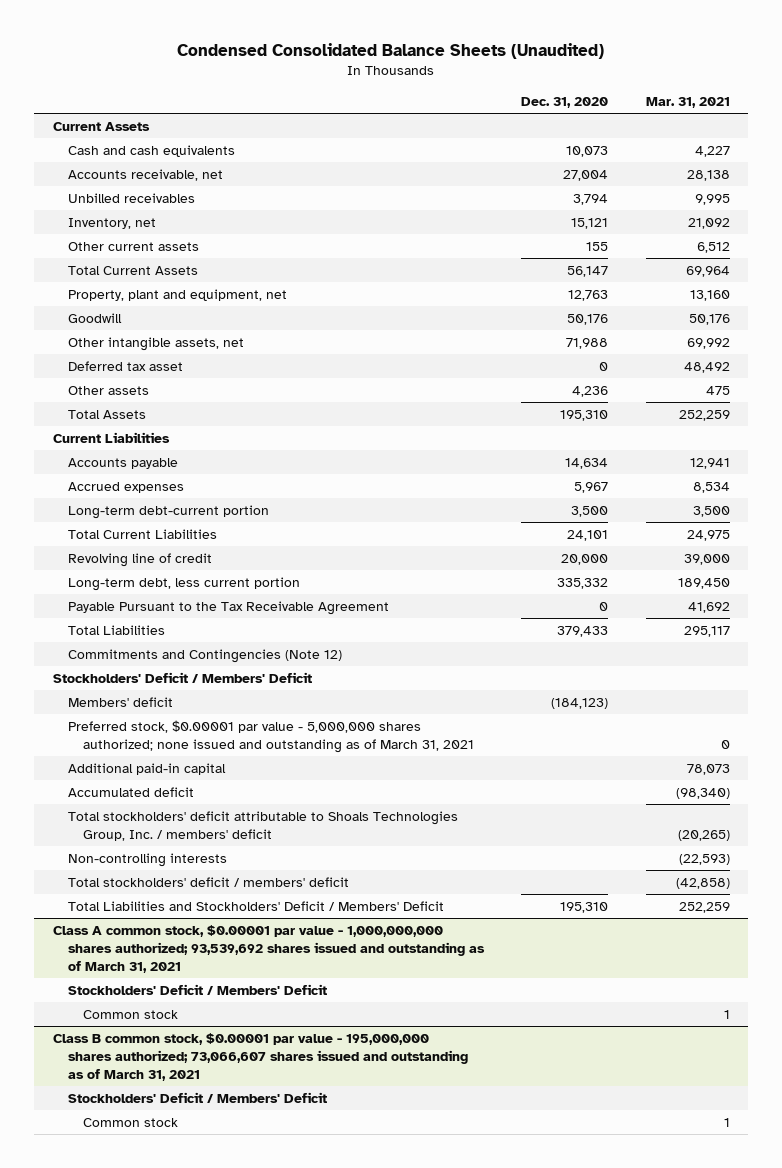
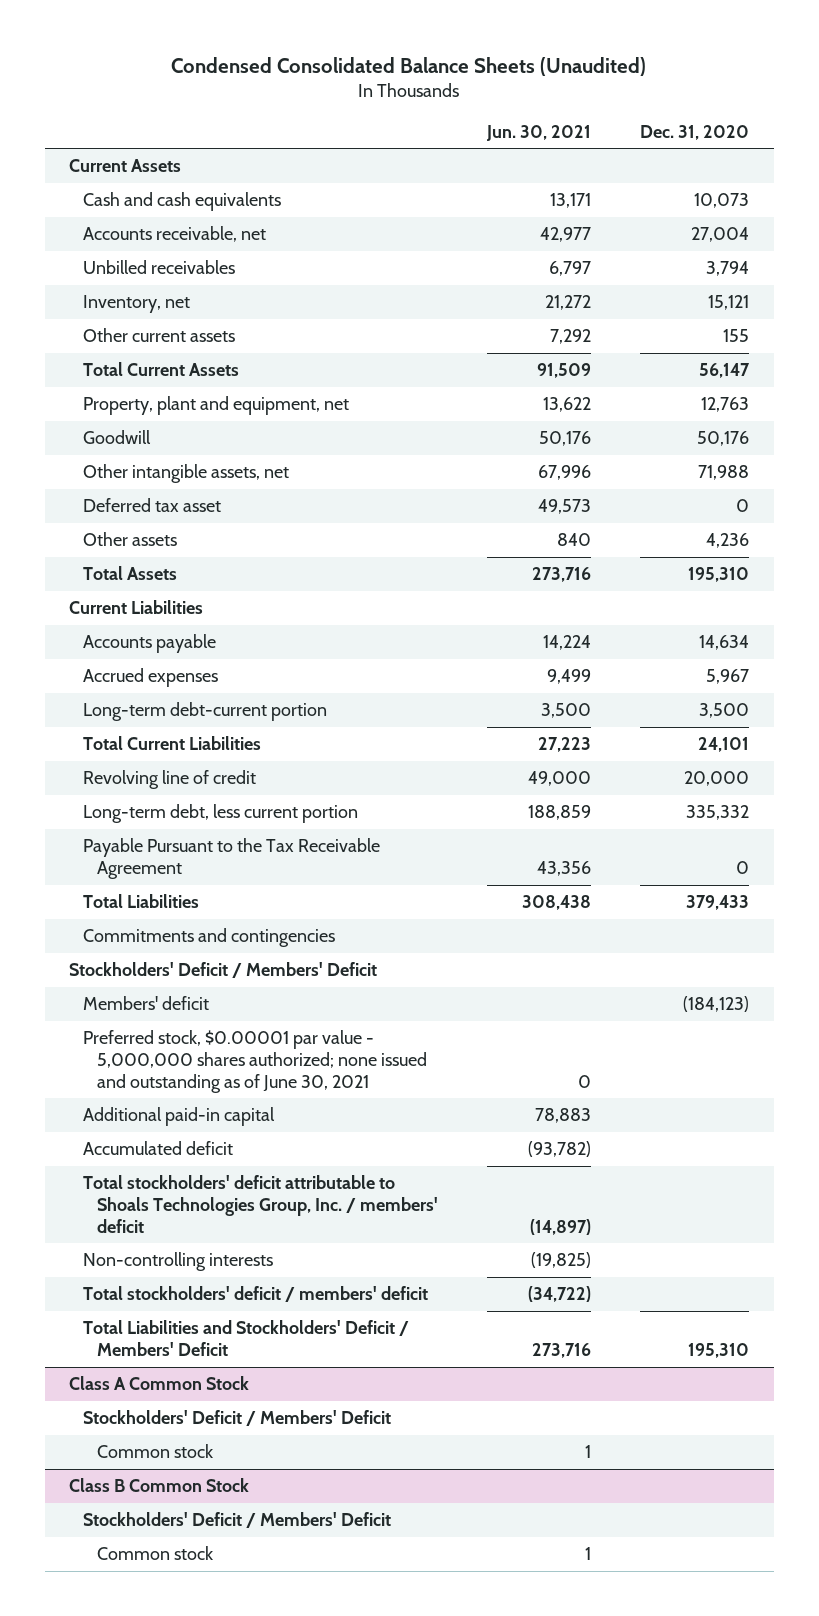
- | Dec. 31, 2020 | Mar. 31, 2021
+ | Jun. 30, 2021 | Dec. 31, 2020
- Commitments and Contingencies (Note 12)
+ Commitments and contingencies
- Preferred stock, $0.00001 par value - 5,000,000 shares authorized; none issued and outstanding as of March 31, 2021 | | 0
+ Preferred stock, $0.00001 par value - 5,000,000 shares authorized; none issued and outstanding as of June 30, 2021 | 0 |
- Class A common stock, $0.00001 par value - 1,000,000,000 shares authorized; 93,539,692 shares issued and outstanding as of March 31, 2021
+ Class A Common Stock
- Class B common stock, $0.00001 par value - 195,000,000 shares authorized; 73,066,607 shares issued and outstanding as of March 31, 2021
+ Class B Common Stock

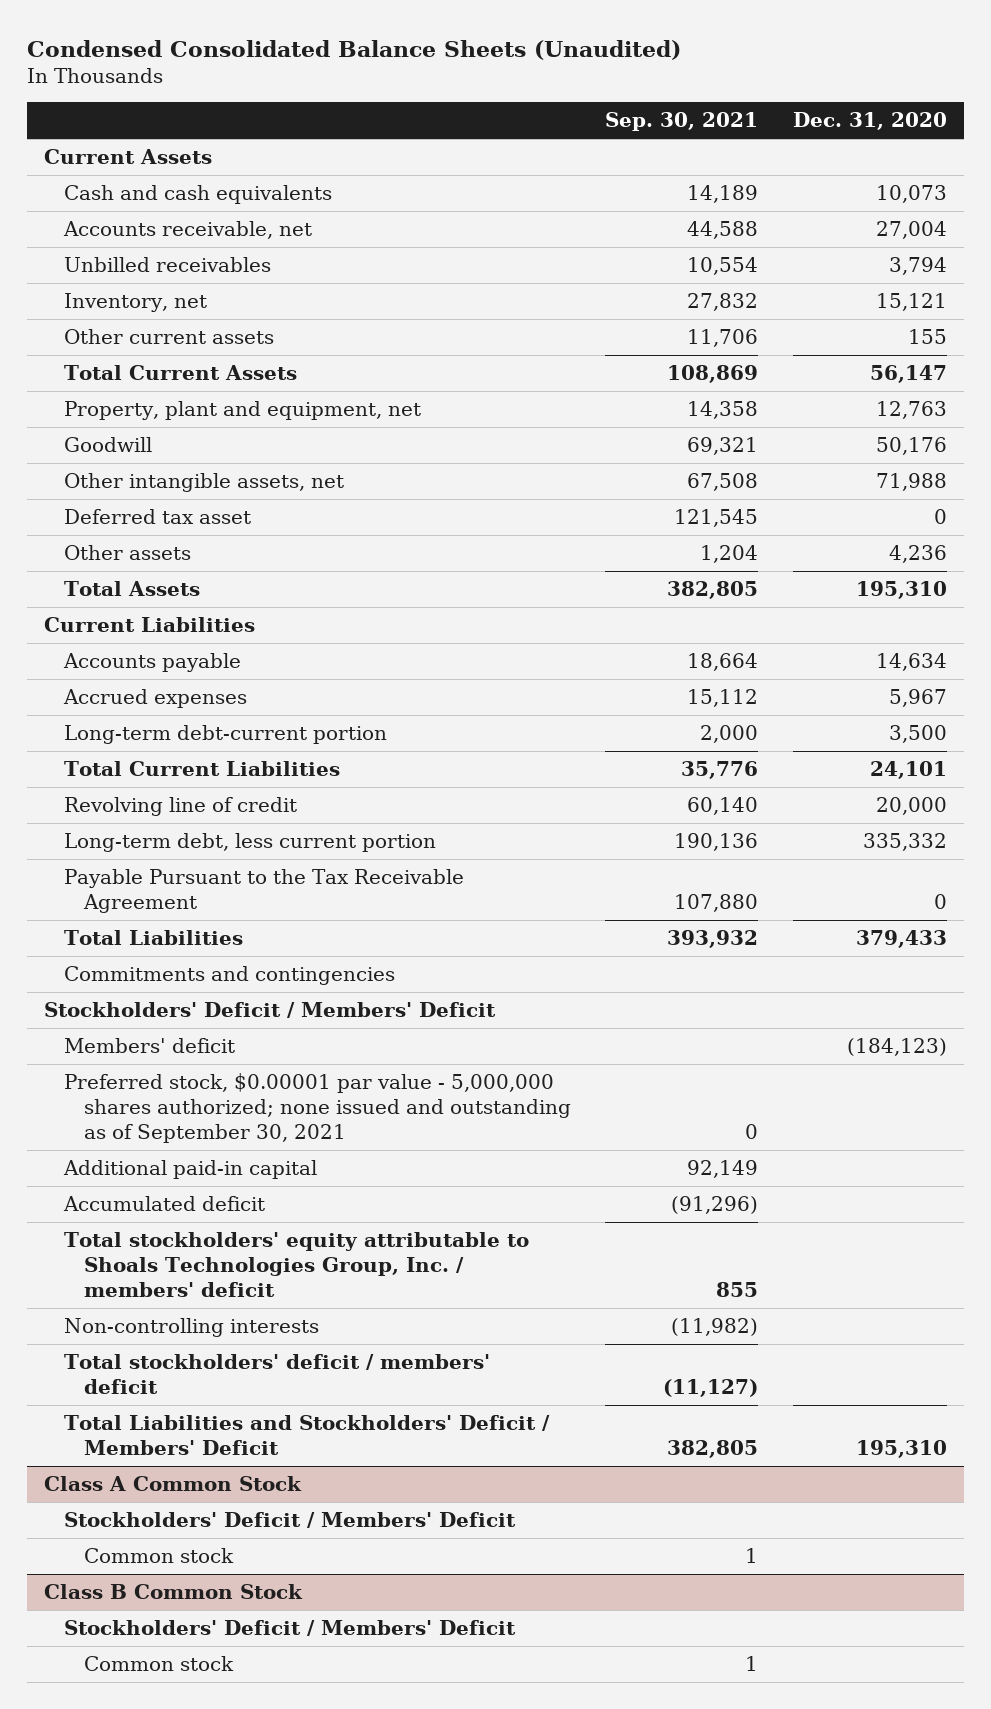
- | Jun. 30, 2021 | Dec. 31, 2020
+ | Sep. 30, 2021 | Dec. 31, 2020
- Preferred stock, $0.00001 par value - 5,000,000 shares authorized; none issued and outstanding as of June 30, 2021 | 0 |
+ Preferred stock, $0.00001 par value - 5,000,000 shares authorized; none issued and outstanding as of September 30, 2021 | 0 |
- Total stockholders' deficit attributable to Shoals Technologies Group, Inc. / members' deficit | (14,897) |
+ Total stockholders' equity attributable to Shoals Technologies Group, Inc. / members' deficit | 855 |

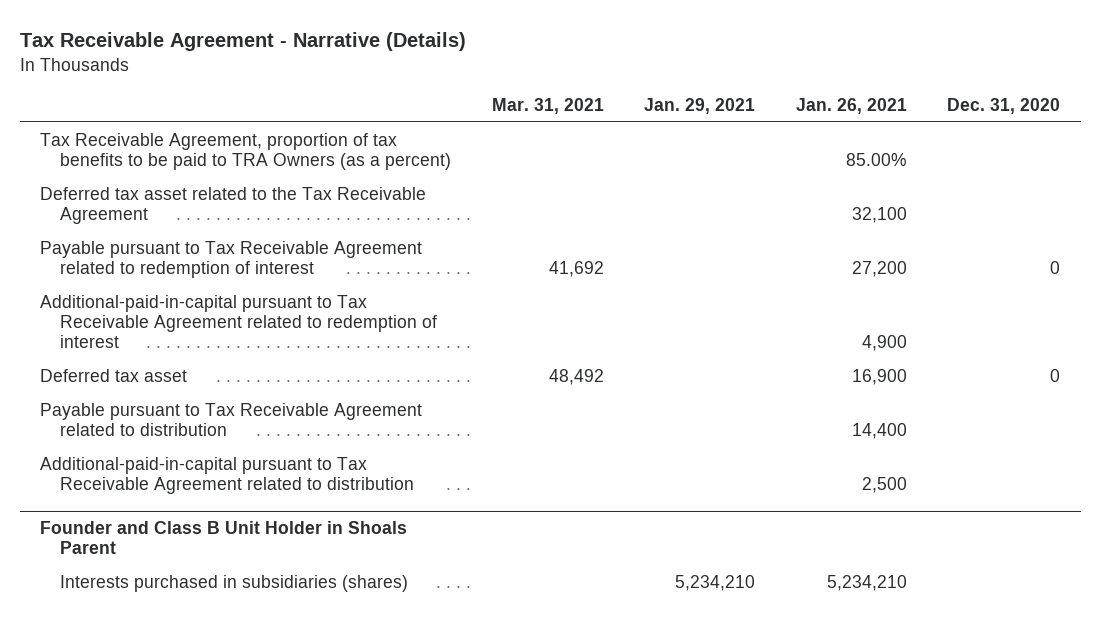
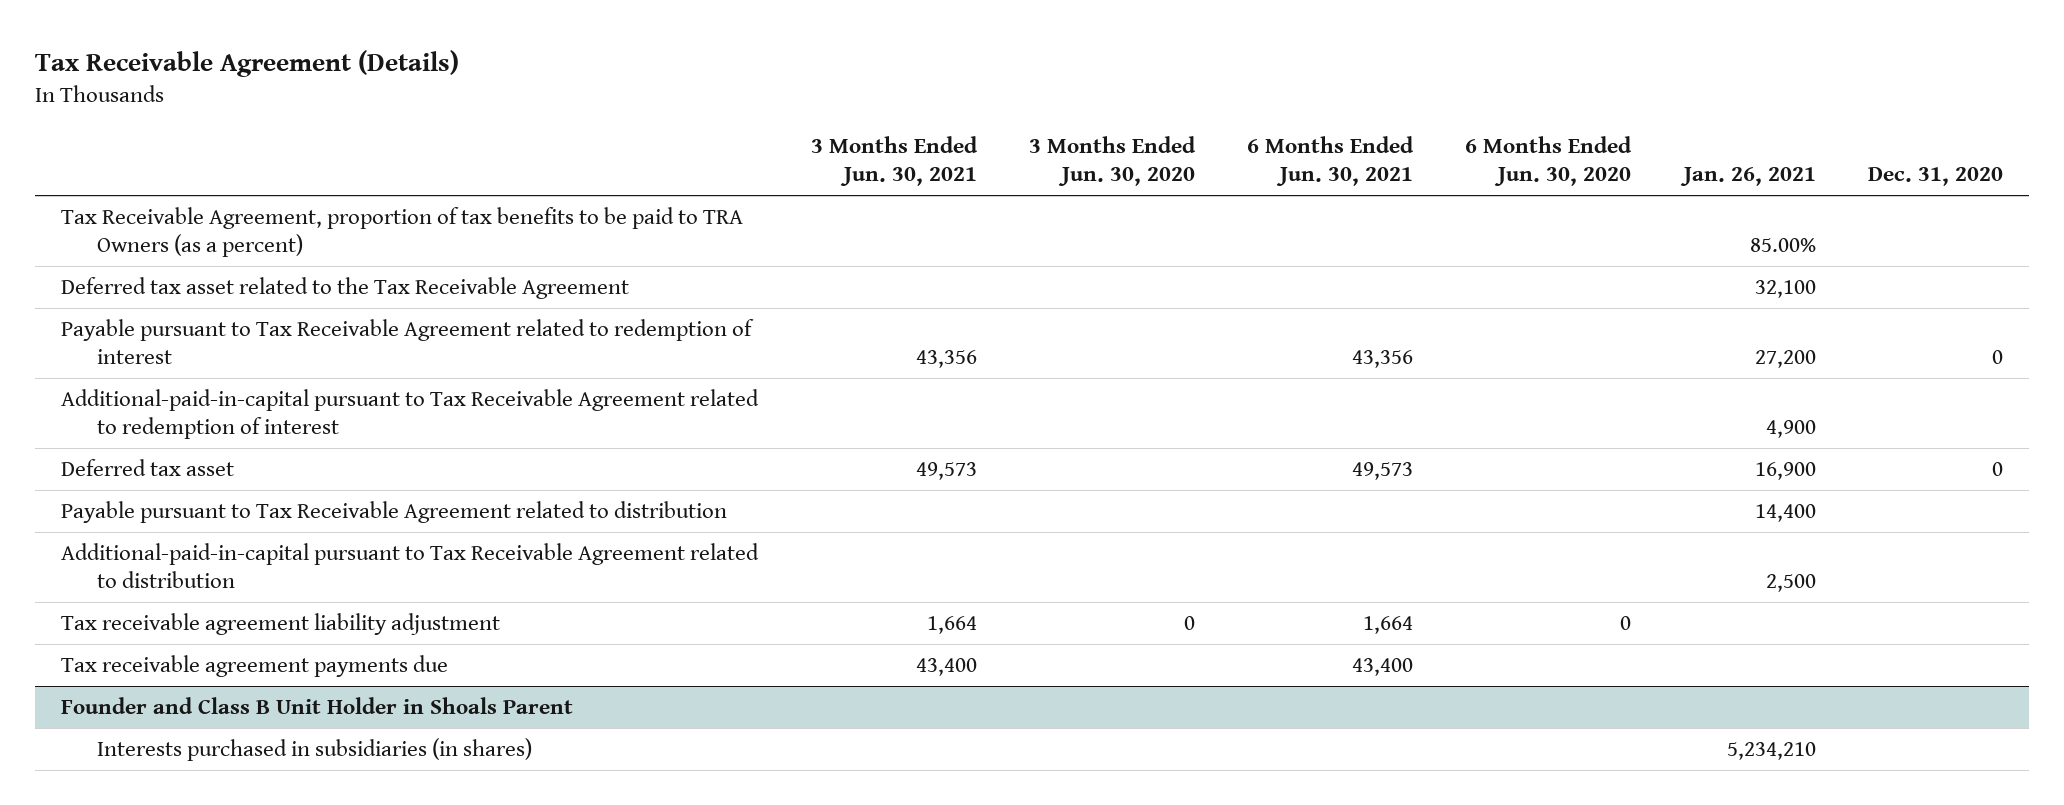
- Tax Receivable Agreement - Narrative (Details)
+ Tax Receivable Agreement (Details)
- | Mar. 31, 2021 | Jan. 29, 2021 | Jan. 26, 2021 | Dec. 31, 2020
+ | 3 Months Ended Jun. 30, 2021 | 3 Months Ended Jun. 30, 2020 | 6 Months Ended Jun. 30, 2021 | 6 Months Ended Jun. 30, 2020 | Jan. 26, 2021 | Dec. 31, 2020
+ Tax receivable agreement liability adjustment | 1,664 | 0 | 1,664 | 0 | |
+ Tax receivable agreement payments due | 43,400 | | 43,400 | | |
@ Founder and Class B Unit Holder in Shoals Parent
- Interests purchased in subsidiaries (shares) | | 5,234,210 | 5,234,210 |
+ Interests purchased in subsidiaries (in shares) | | | | | 5,234,210 |

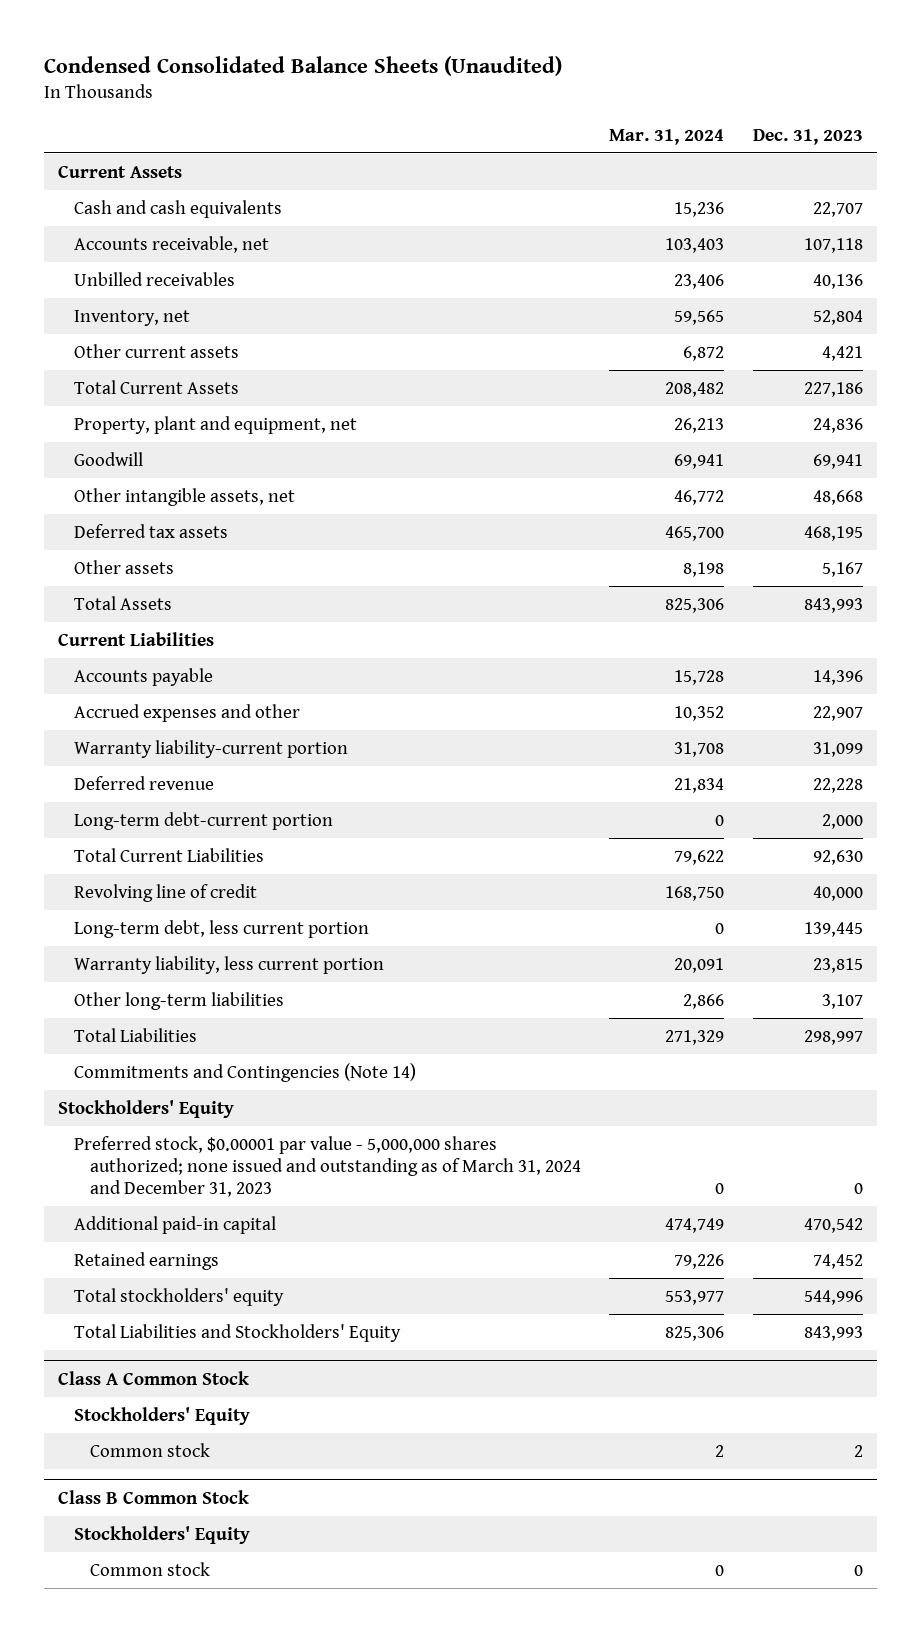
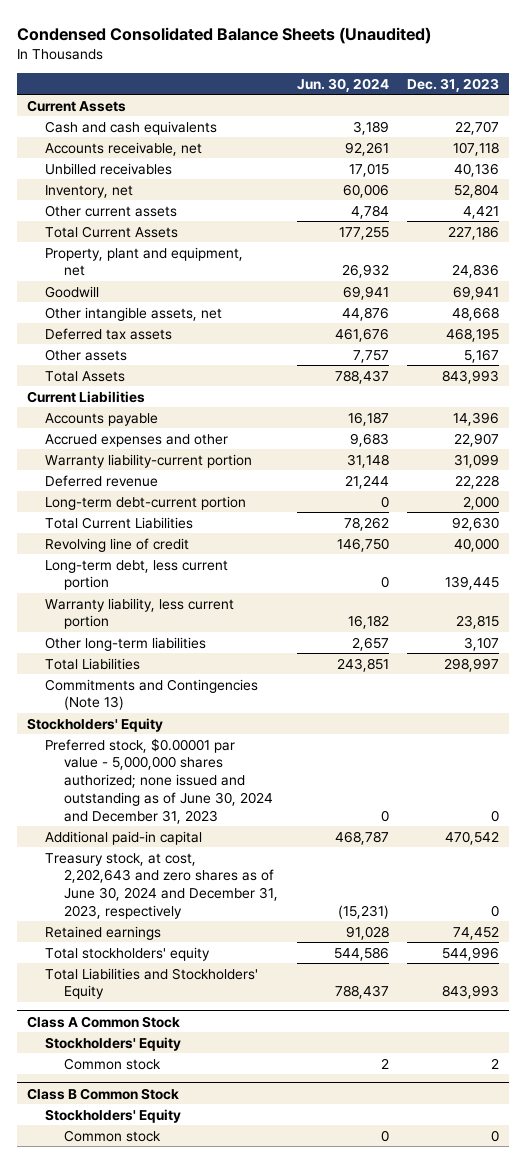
- | Mar. 31, 2024 | Dec. 31, 2023
+ | Jun. 30, 2024 | Dec. 31, 2023
- Commitments and Contingencies (Note 14)
+ Commitments and Contingencies (Note 13)
- Preferred stock, $0.00001 par value - 5,000,000 shares authorized; none issued and outstanding as of March 31, 2024 and December 31, 2023 | 0 | 0
+ Preferred stock, $0.00001 par value - 5,000,000 shares authorized; none issued and outstanding as of June 30, 2024 and December 31, 2023 | 0 | 0
+ Treasury stock, at cost, 2,202,643 and zero shares as of June 30, 2024 and December 31, 2023, respectively | (15,231) | 0

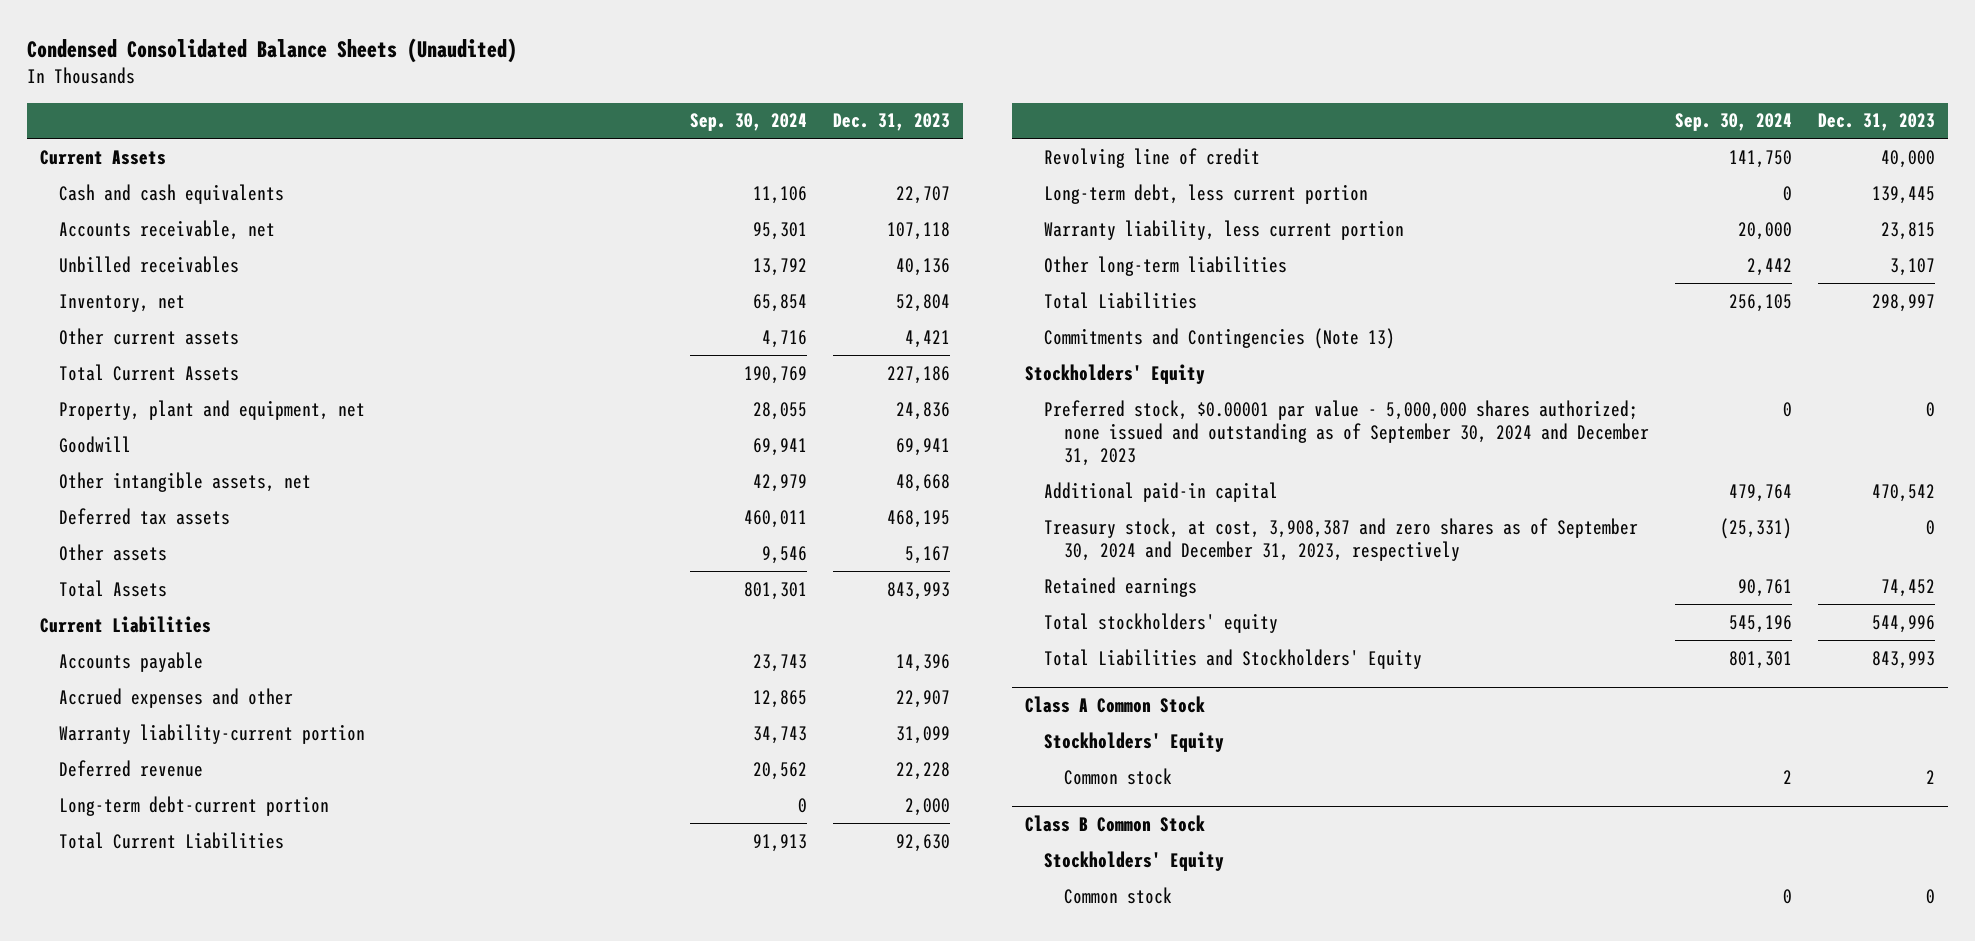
- | Jun. 30, 2024 | Dec. 31, 2023
+ | Sep. 30, 2024 | Dec. 31, 2023
- Preferred stock, $0.00001 par value - 5,000,000 shares authorized; none issued and outstanding as of June 30, 2024 and December 31, 2023 | 0 | 0
+ Preferred stock, $0.00001 par value - 5,000,000 shares authorized; none issued and outstanding as of September 30, 2024 and December 31, 2023 | 0 | 0
- Treasury stock, at cost, 2,202,643 and zero shares as of June 30, 2024 and December 31, 2023, respectively | (15,231) | 0
+ Treasury stock, at cost, 3,908,387 and zero shares as of September 30, 2024 and December 31, 2023, respectively | (25,331) | 0

